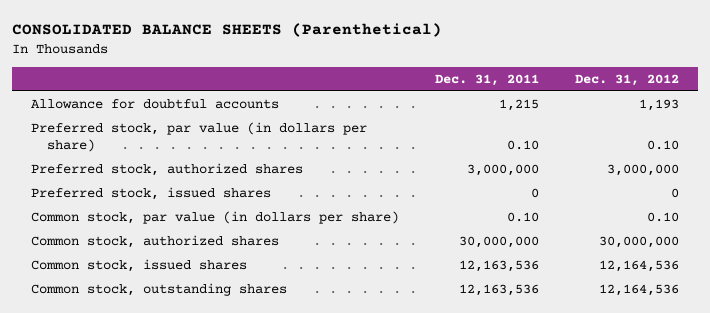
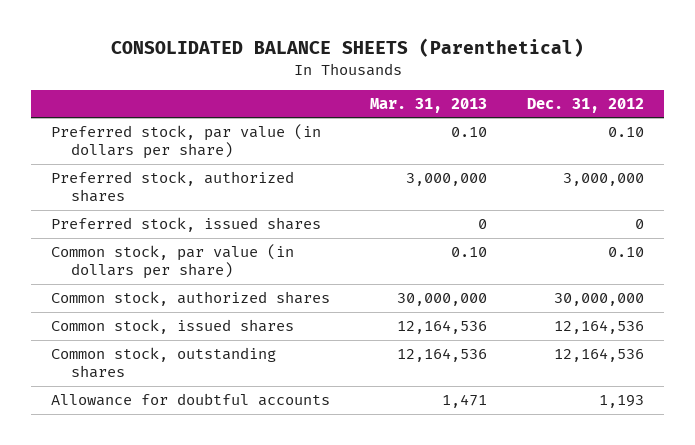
- | Dec. 31, 2011 | Dec. 31, 2012
+ | Mar. 31, 2013 | Dec. 31, 2012
moved down: Allowance for doubtful accounts | 1,471 | 1,193

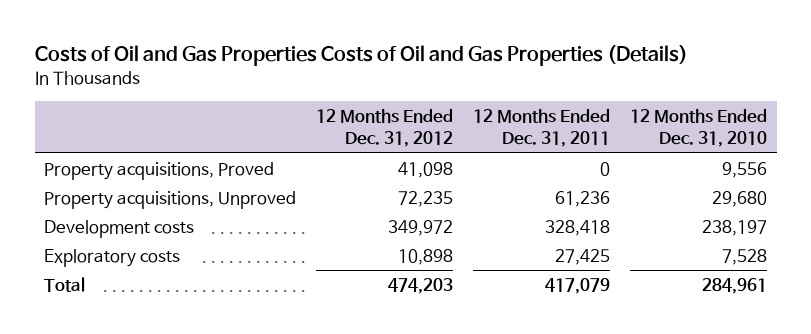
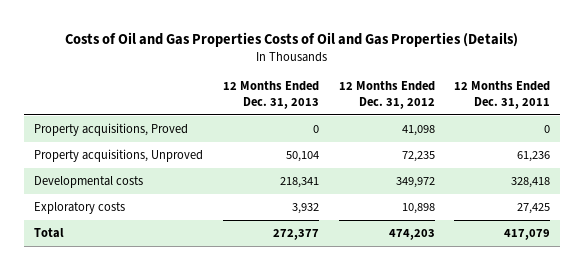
- | 12 Months Ended Dec. 31, 2012 | 12 Months Ended Dec. 31, 2011 | 12 Months Ended Dec. 31, 2010
+ | 12 Months Ended Dec. 31, 2013 | 12 Months Ended Dec. 31, 2012 | 12 Months Ended Dec. 31, 2011
- Development costs | 349,972 | 328,418 | 238,197
+ Developmental costs | 218,341 | 349,972 | 328,418

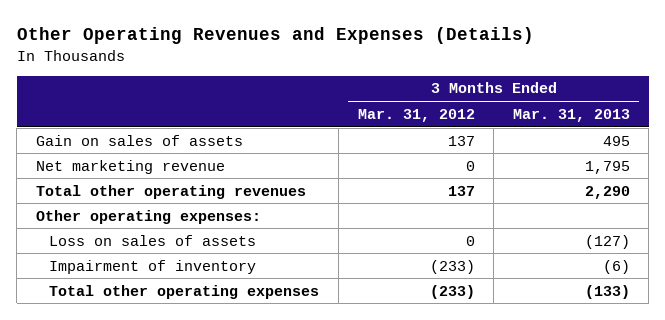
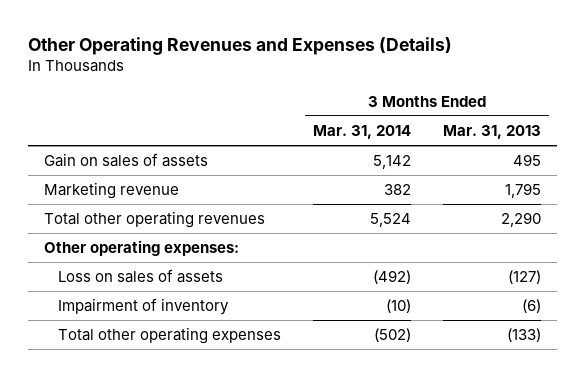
- | 3 Months Ended Mar. 31, 2012 | 3 Months Ended Mar. 31, 2013
+ | 3 Months Ended Mar. 31, 2014 | 3 Months Ended Mar. 31, 2013
- Net marketing revenue | 0 | 1,795
+ Marketing revenue | 382 | 1,795

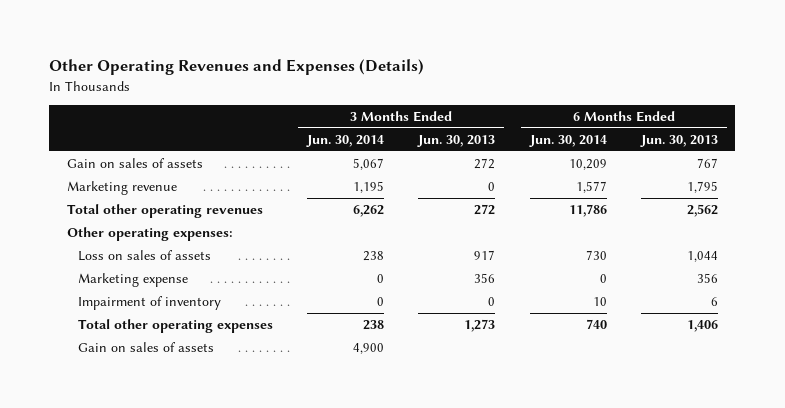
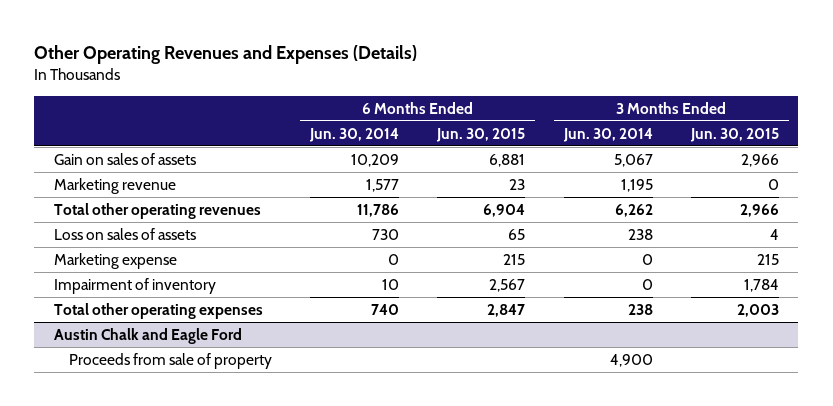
- | 3 Months Ended Jun. 30, 2014 | 3 Months Ended Jun. 30, 2013 | 6 Months Ended Jun. 30, 2014 | 6 Months Ended Jun. 30, 2013
+ | 6 Months Ended Jun. 30, 2014 | 6 Months Ended Jun. 30, 2015 | 3 Months Ended Jun. 30, 2014 | 3 Months Ended Jun. 30, 2015
- Other operating expenses:
- Gain on sales of assets | 4,900 | | |
+ Austin Chalk and Eagle Ford
+ Proceeds from sale of property | | | 4,900 |

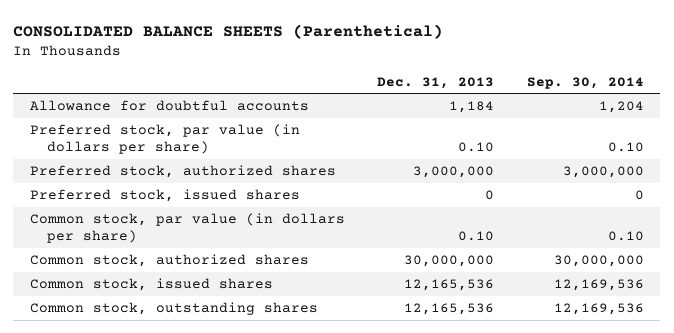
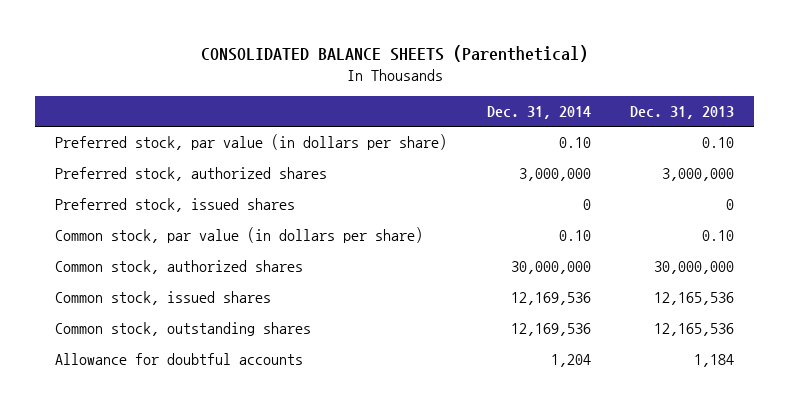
- | Dec. 31, 2013 | Sep. 30, 2014
+ | Dec. 31, 2014 | Dec. 31, 2013
moved down: Allowance for doubtful accounts | 1,204 | 1,184

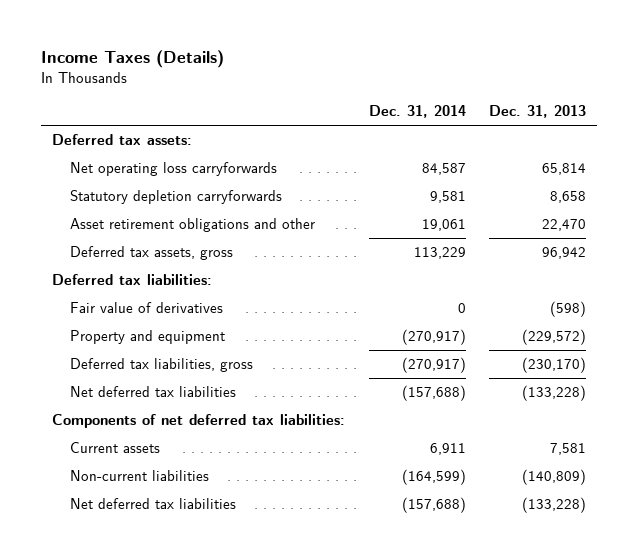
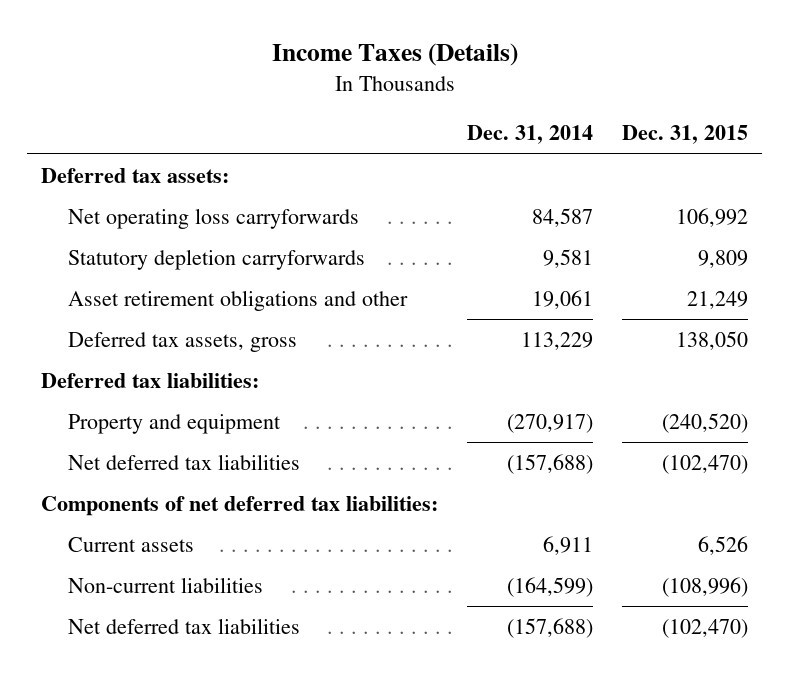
- | Dec. 31, 2014 | Dec. 31, 2013
+ | Dec. 31, 2014 | Dec. 31, 2015
- Fair value of derivatives | 0 | (598)
- Deferred tax liabilities, gross | (270,917) | (230,170)

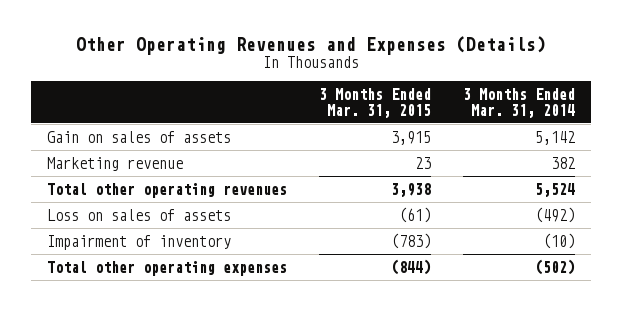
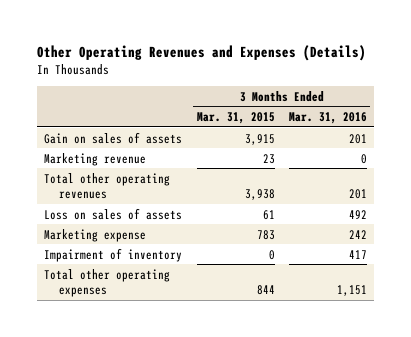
- | 3 Months Ended Mar. 31, 2015 | 3 Months Ended Mar. 31, 2014
+ | 3 Months Ended Mar. 31, 2015 | 3 Months Ended Mar. 31, 2016
- Loss on sales of assets | (61) | (492)
- Impairment of inventory | (783) | (10)
- Total other operating expenses | (844) | (502)
+ Loss on sales of assets | 61 | 492
+ Marketing expense | 783 | 242
+ Impairment of inventory | 0 | 417
+ Total other operating expenses | 844 | 1,151

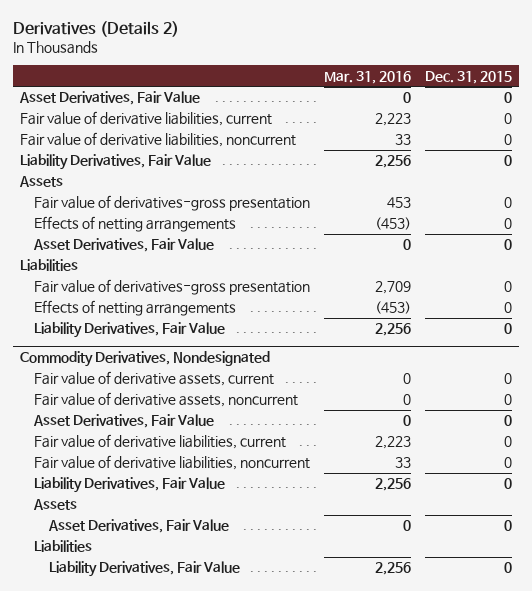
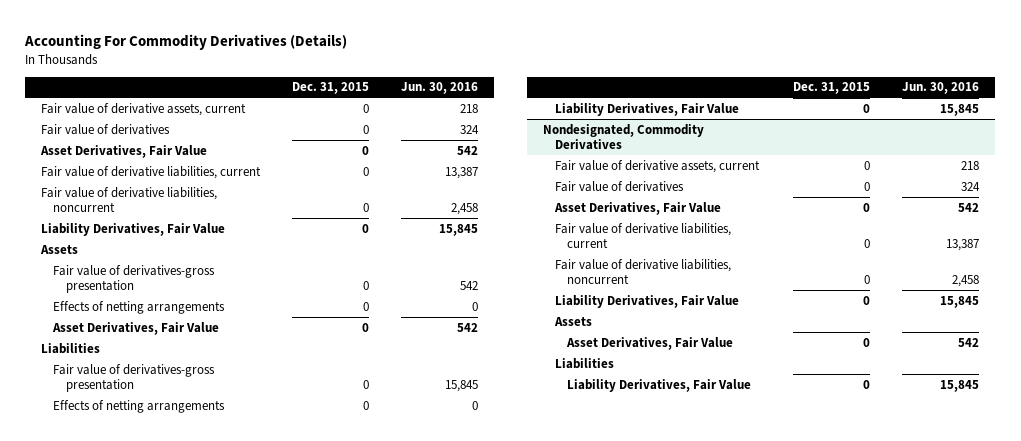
- Derivatives (Details 2)
+ Accounting For Commodity Derivatives (Details)
- | Mar. 31, 2016 | Dec. 31, 2015
+ | Dec. 31, 2015 | Jun. 30, 2016
+ Fair value of derivative assets, current | 0 | 218
+ Fair value of derivatives | 0 | 324
- Commodity Derivatives, Nondesignated
+ Nondesignated, Commodity Derivatives
- Fair value of derivative assets, noncurrent | 0 | 0
+ Fair value of derivatives | 0 | 324

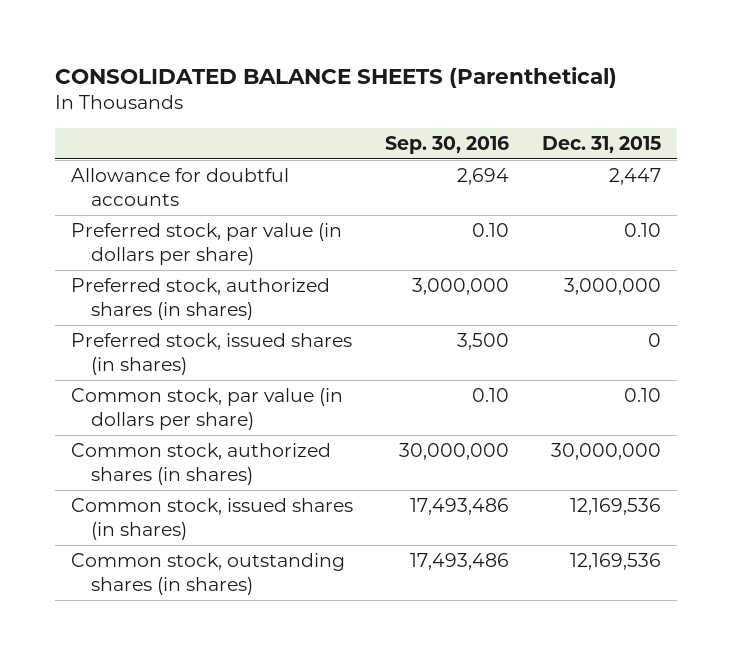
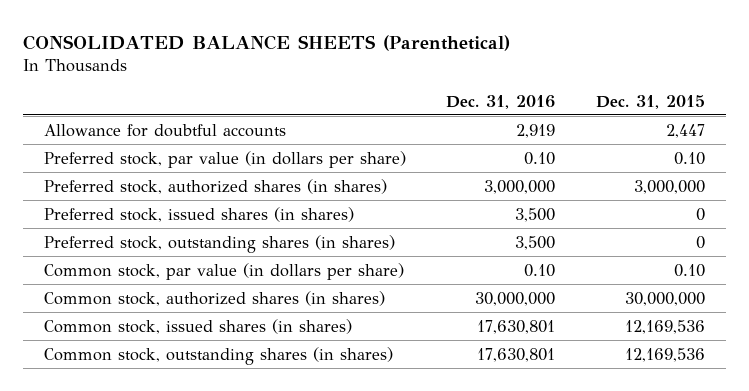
- | Sep. 30, 2016 | Dec. 31, 2015
+ | Dec. 31, 2016 | Dec. 31, 2015
+ Preferred stock, outstanding shares (in shares) | 3,500 | 0

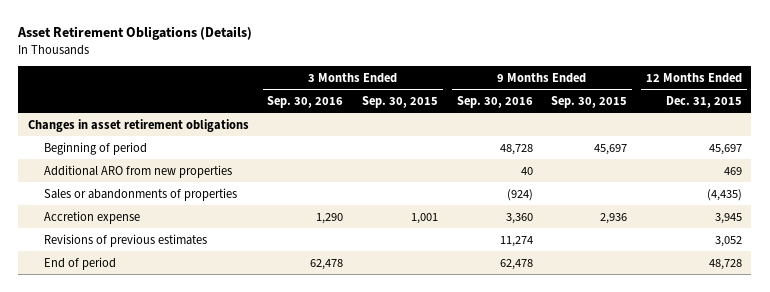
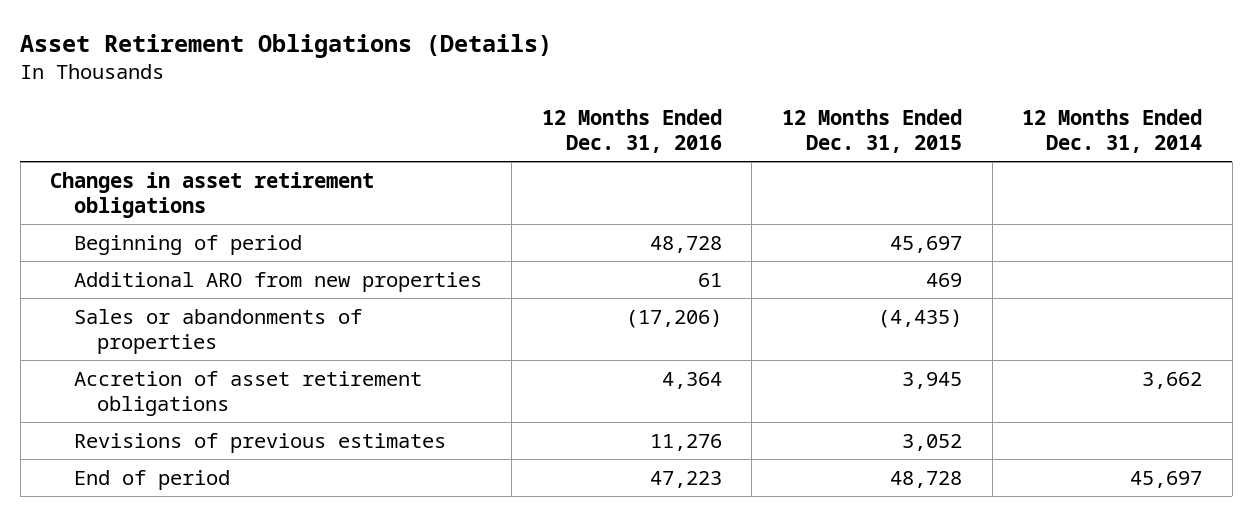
- | 3 Months Ended Sep. 30, 2016 | 3 Months Ended Sep. 30, 2015 | 9 Months Ended Sep. 30, 2016 | 9 Months Ended Sep. 30, 2015 | 12 Months Ended Dec. 31, 2015
+ | 12 Months Ended Dec. 31, 2016 | 12 Months Ended Dec. 31, 2015 | 12 Months Ended Dec. 31, 2014
- Accretion expense | 1,290 | 1,001 | 3,360 | 2,936 | 3,945
+ Accretion of asset retirement obligations | 4,364 | 3,945 | 3,662

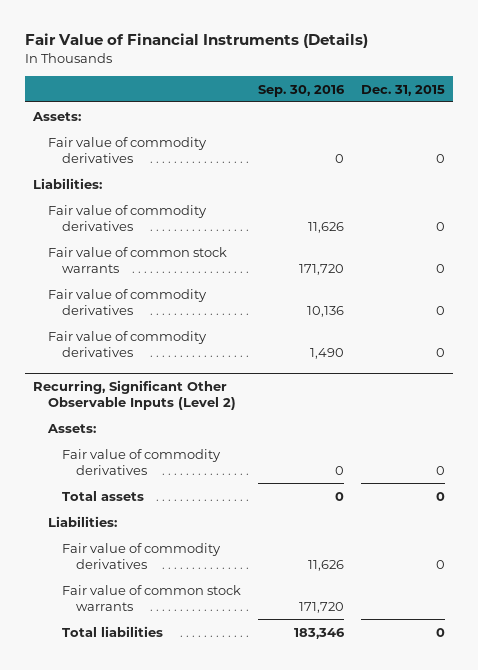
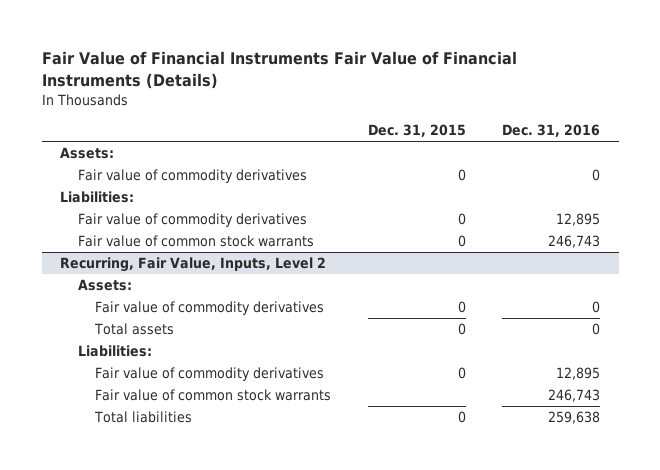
- Fair Value of Financial Instruments (Details)
+ Fair Value of Financial Instruments Fair Value of Financial Instruments (Details)
- | Sep. 30, 2016 | Dec. 31, 2015
+ | Dec. 31, 2015 | Dec. 31, 2016
- Fair value of commodity derivatives | 10,136 | 0
- Fair value of commodity derivatives | 1,490 | 0
- Recurring, Significant Other Observable Inputs (Level 2)
+ Recurring, Fair Value, Inputs, Level 2

